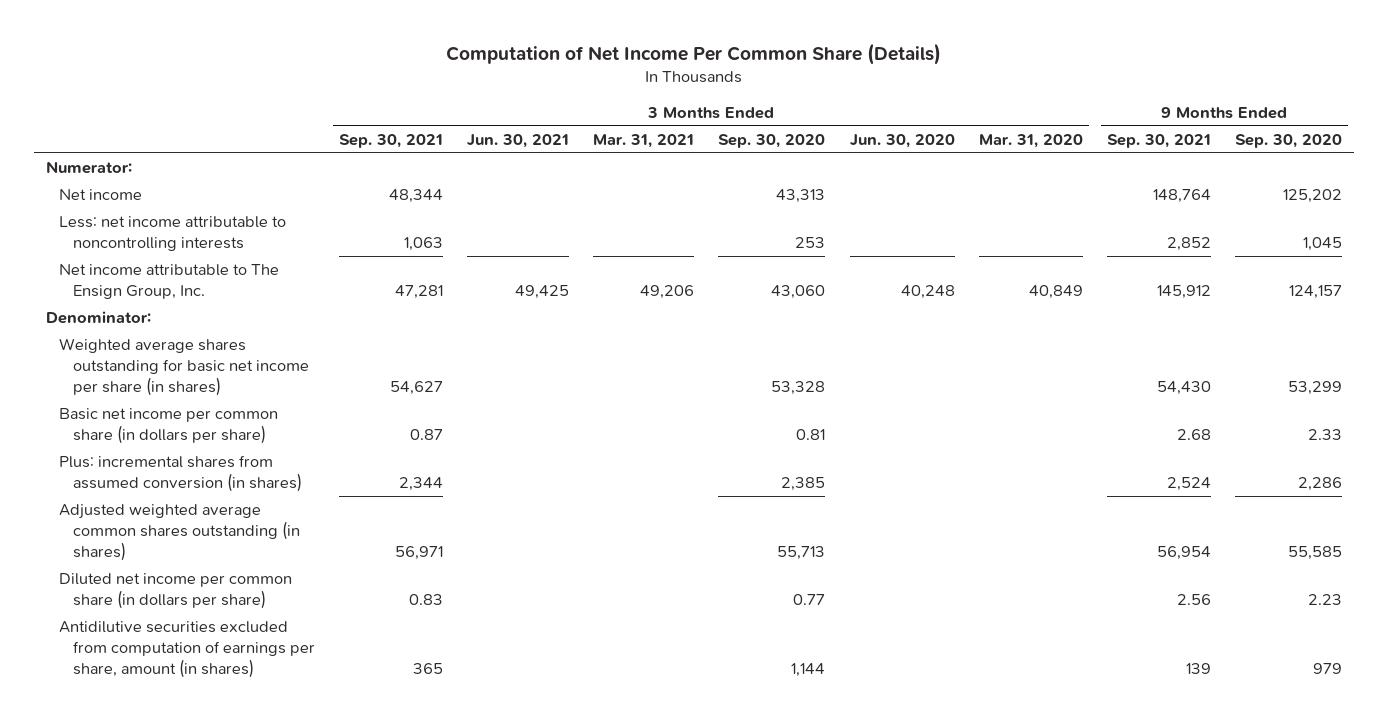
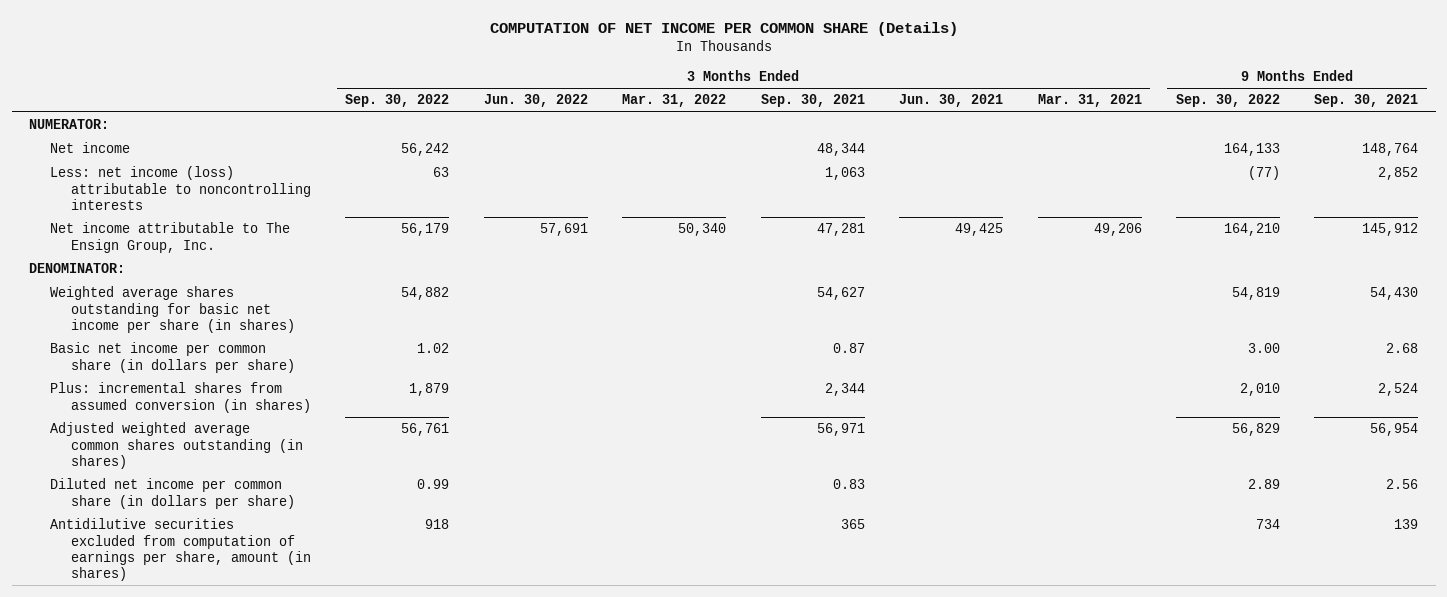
- Computation of Net Income Per Common Share (Details)
+ COMPUTATION OF NET INCOME PER COMMON SHARE (Details)
- | 3 Months Ended Sep. 30, 2021 | 3 Months Ended Jun. 30, 2021 | 3 Months Ended Mar. 31, 2021 | 3 Months Ended Sep. 30, 2020 | 3 Months Ended Jun. 30, 2020 | 3 Months Ended Mar. 31, 2020 | 9 Months Ended Sep. 30, 2021 | 9 Months Ended Sep. 30, 2020
+ | 3 Months Ended Sep. 30, 2022 | 3 Months Ended Jun. 30, 2022 | 3 Months Ended Mar. 31, 2022 | 3 Months Ended Sep. 30, 2021 | 3 Months Ended Jun. 30, 2021 | 3 Months Ended Mar. 31, 2021 | 9 Months Ended Sep. 30, 2022 | 9 Months Ended Sep. 30, 2021
- Numerator:
+ NUMERATOR:
- Less: net income attributable to noncontrolling interests | 1,063 | | | 253 | | | 2,852 | 1,045
+ Less: net income (loss) attributable to noncontrolling interests | 63 | | | 1,063 | | | (77) | 2,852
- Denominator:
+ DENOMINATOR:

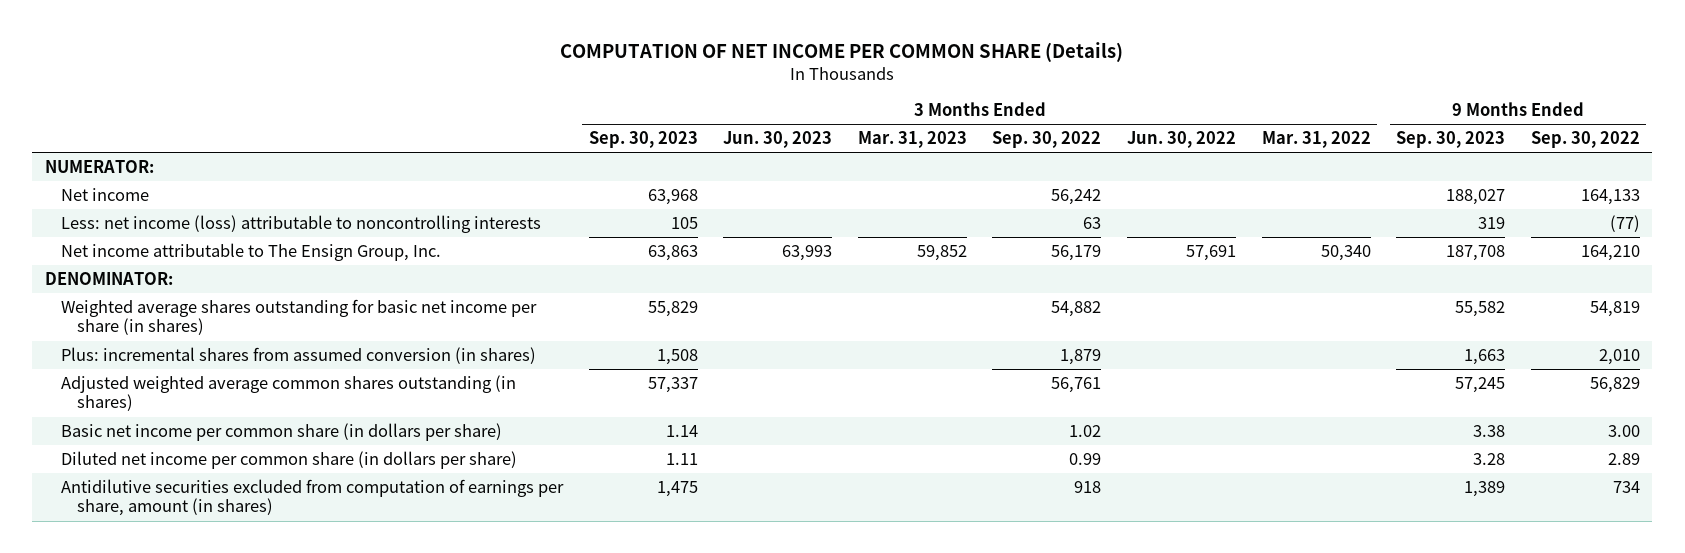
- | 3 Months Ended Sep. 30, 2022 | 3 Months Ended Jun. 30, 2022 | 3 Months Ended Mar. 31, 2022 | 3 Months Ended Sep. 30, 2021 | 3 Months Ended Jun. 30, 2021 | 3 Months Ended Mar. 31, 2021 | 9 Months Ended Sep. 30, 2022 | 9 Months Ended Sep. 30, 2021
+ | 3 Months Ended Sep. 30, 2023 | 3 Months Ended Jun. 30, 2023 | 3 Months Ended Mar. 31, 2023 | 3 Months Ended Sep. 30, 2022 | 3 Months Ended Jun. 30, 2022 | 3 Months Ended Mar. 31, 2022 | 9 Months Ended Sep. 30, 2023 | 9 Months Ended Sep. 30, 2022
moved down: Basic net income per common share (in dollars per share) | 1.14 | | | 1.02 | | | 3.38 | 3.00

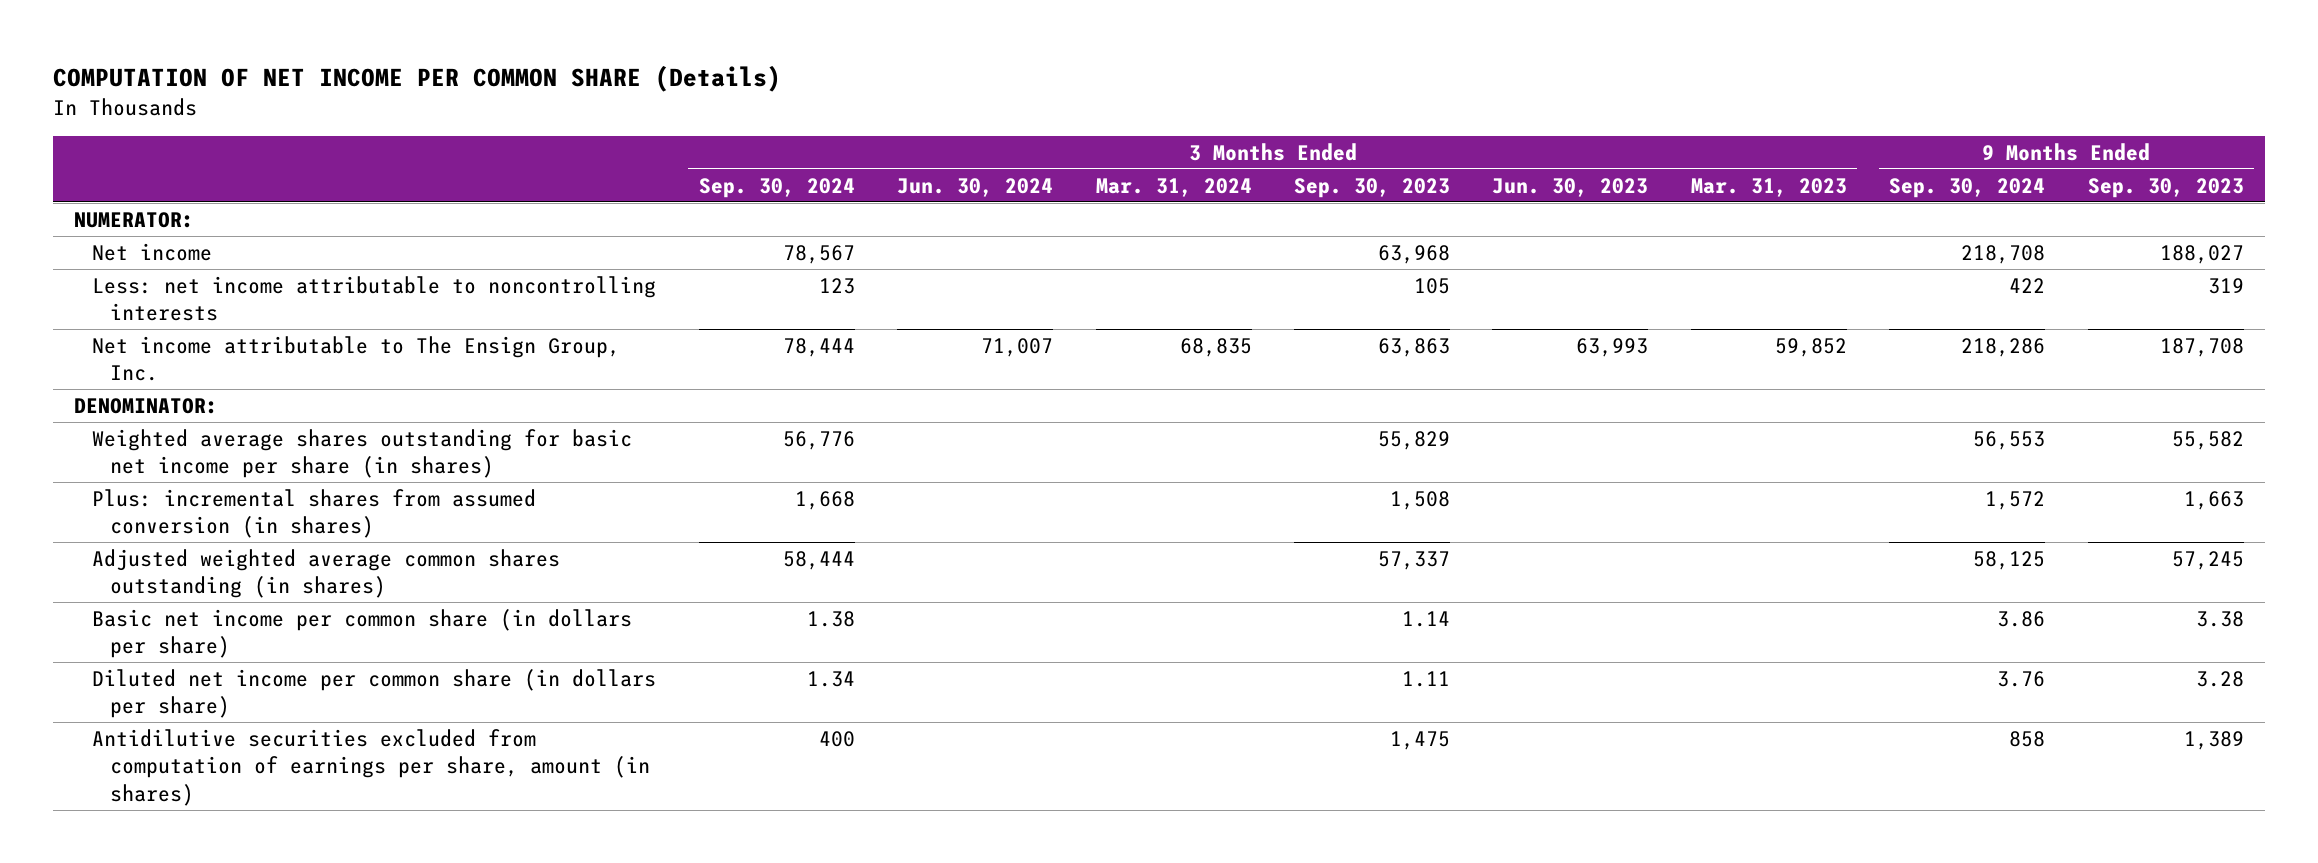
- | 3 Months Ended Sep. 30, 2023 | 3 Months Ended Jun. 30, 2023 | 3 Months Ended Mar. 31, 2023 | 3 Months Ended Sep. 30, 2022 | 3 Months Ended Jun. 30, 2022 | 3 Months Ended Mar. 31, 2022 | 9 Months Ended Sep. 30, 2023 | 9 Months Ended Sep. 30, 2022
+ | 3 Months Ended Sep. 30, 2024 | 3 Months Ended Jun. 30, 2024 | 3 Months Ended Mar. 31, 2024 | 3 Months Ended Sep. 30, 2023 | 3 Months Ended Jun. 30, 2023 | 3 Months Ended Mar. 31, 2023 | 9 Months Ended Sep. 30, 2024 | 9 Months Ended Sep. 30, 2023
- Less: net income (loss) attributable to noncontrolling interests | 105 | | | 63 | | | 319 | (77)
+ Less: net income attributable to noncontrolling interests | 123 | | | 105 | | | 422 | 319

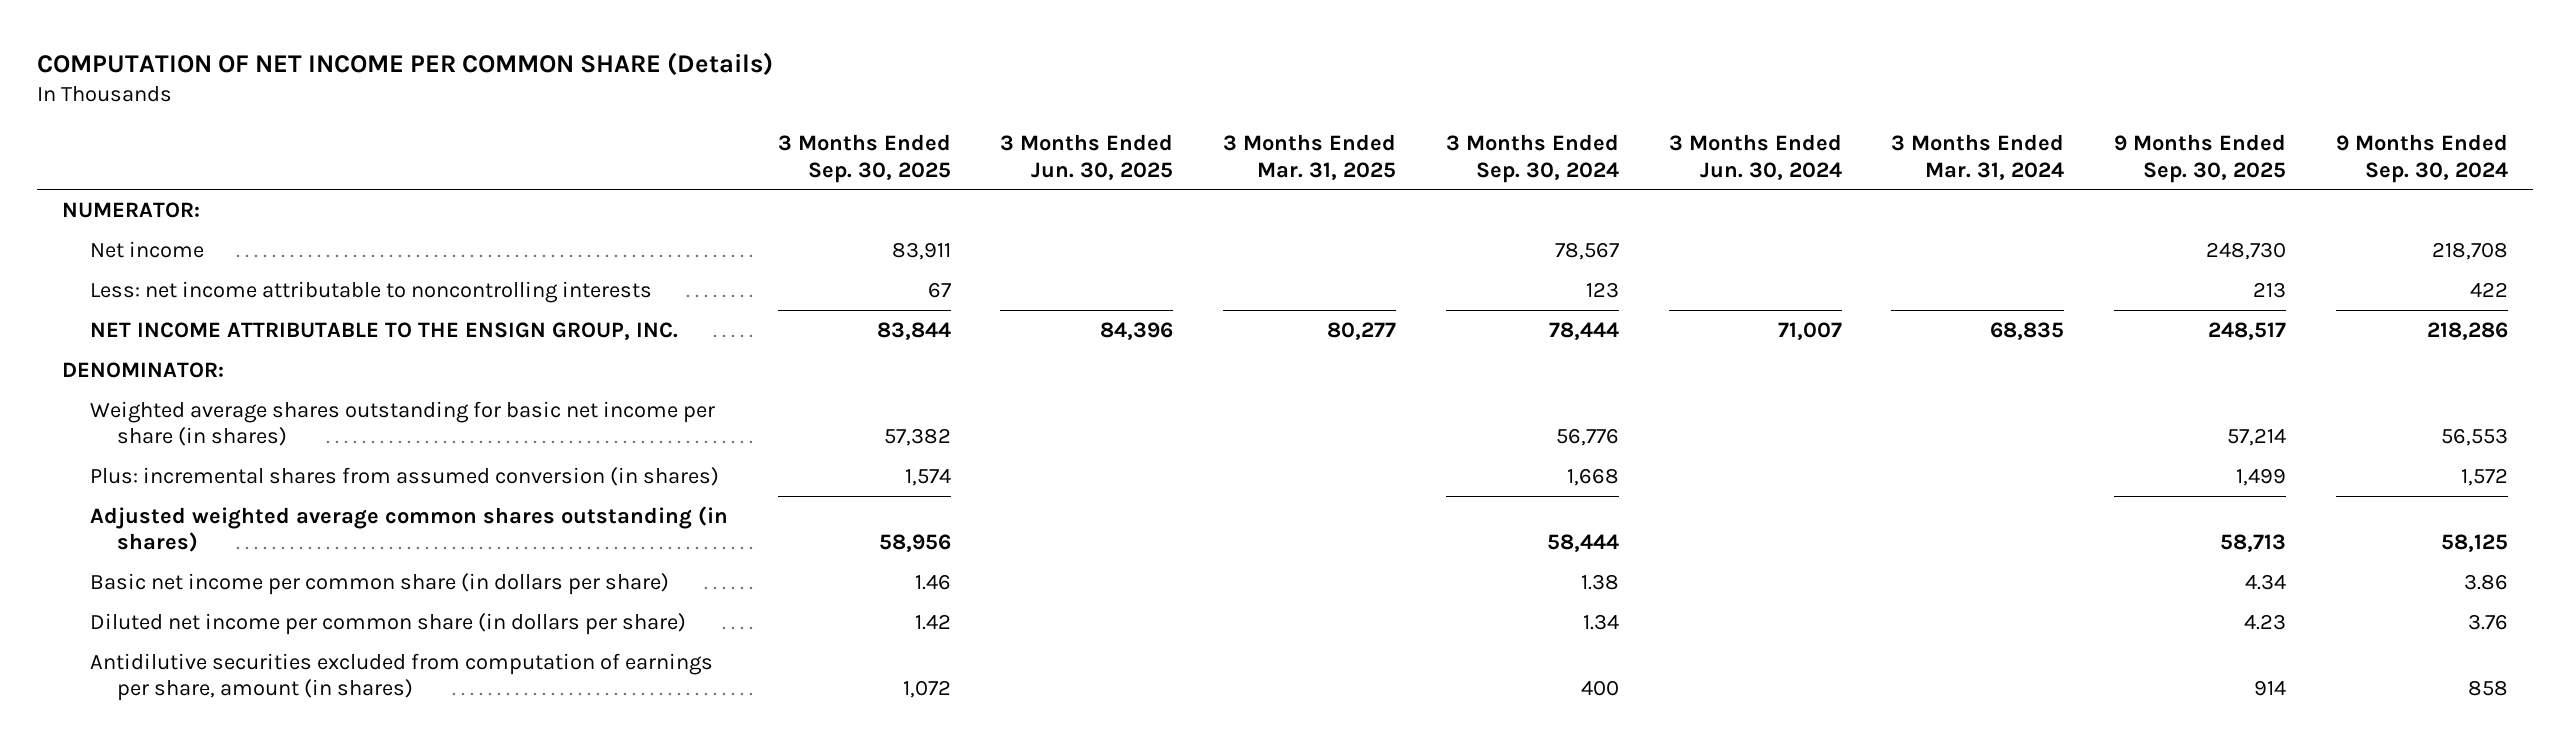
- | 3 Months Ended Sep. 30, 2024 | 3 Months Ended Jun. 30, 2024 | 3 Months Ended Mar. 31, 2024 | 3 Months Ended Sep. 30, 2023 | 3 Months Ended Jun. 30, 2023 | 3 Months Ended Mar. 31, 2023 | 9 Months Ended Sep. 30, 2024 | 9 Months Ended Sep. 30, 2023
+ | 3 Months Ended Sep. 30, 2025 | 3 Months Ended Jun. 30, 2025 | 3 Months Ended Mar. 31, 2025 | 3 Months Ended Sep. 30, 2024 | 3 Months Ended Jun. 30, 2024 | 3 Months Ended Mar. 31, 2024 | 9 Months Ended Sep. 30, 2025 | 9 Months Ended Sep. 30, 2024
- Net income attributable to The Ensign Group, Inc. | 78,444 | 71,007 | 68,835 | 63,863 | 63,993 | 59,852 | 218,286 | 187,708
+ NET INCOME ATTRIBUTABLE TO THE ENSIGN GROUP, INC. | 83,844 | 84,396 | 80,277 | 78,444 | 71,007 | 68,835 | 248,517 | 218,286

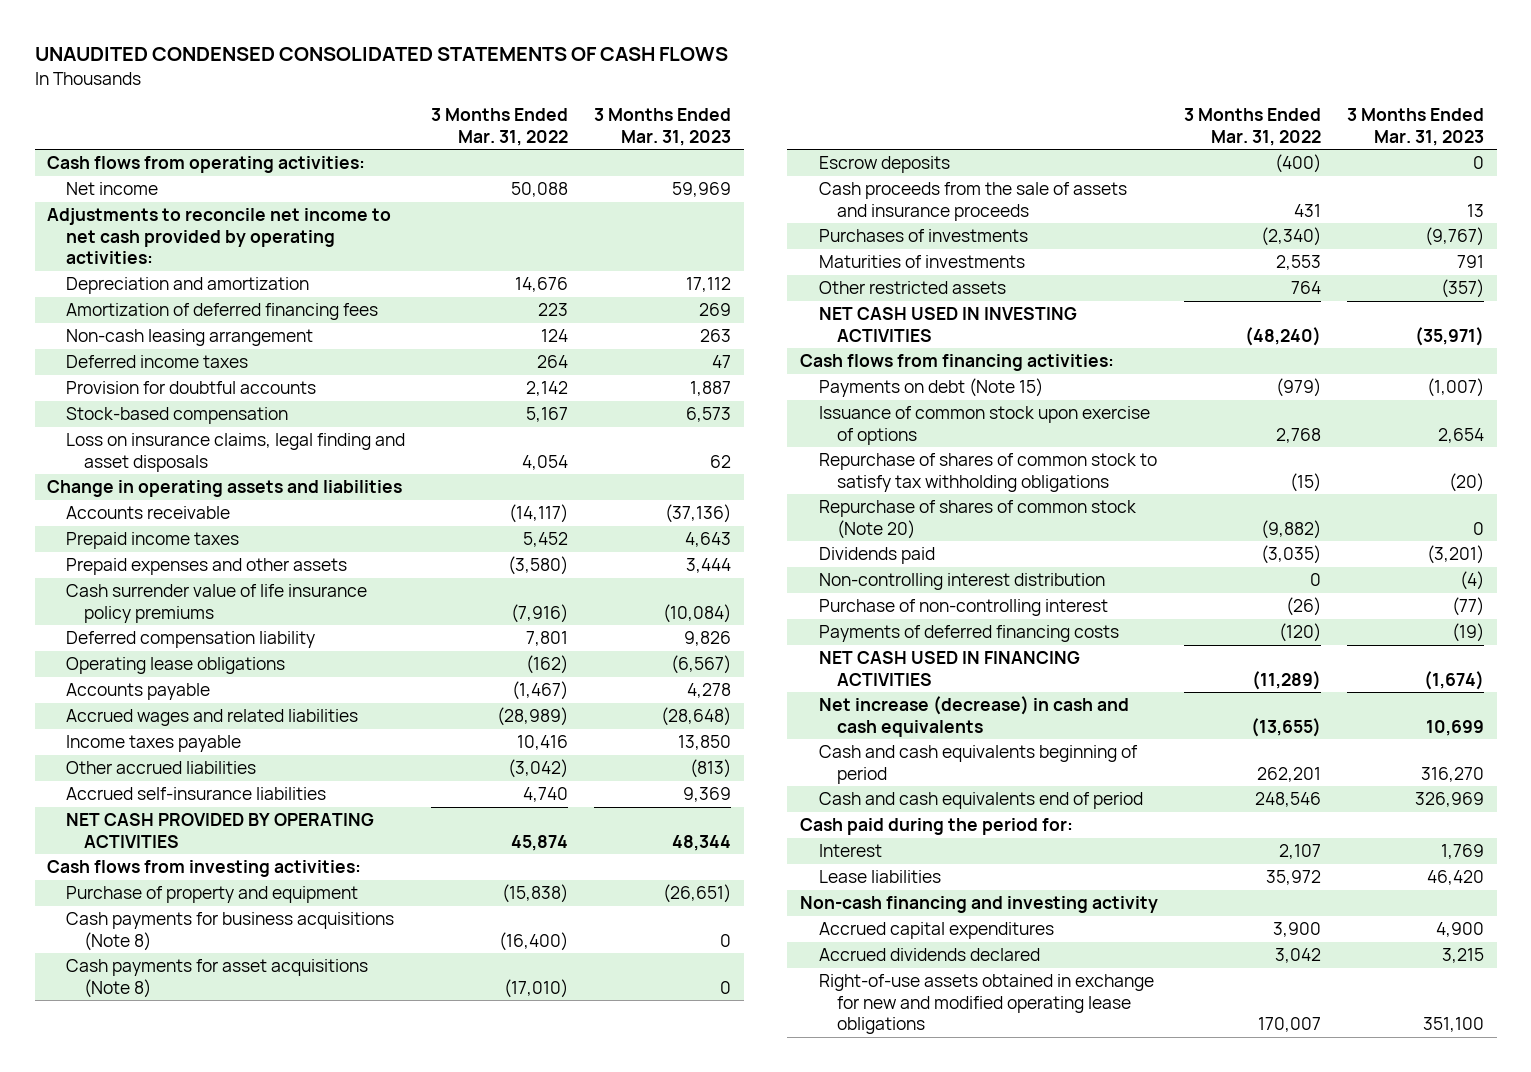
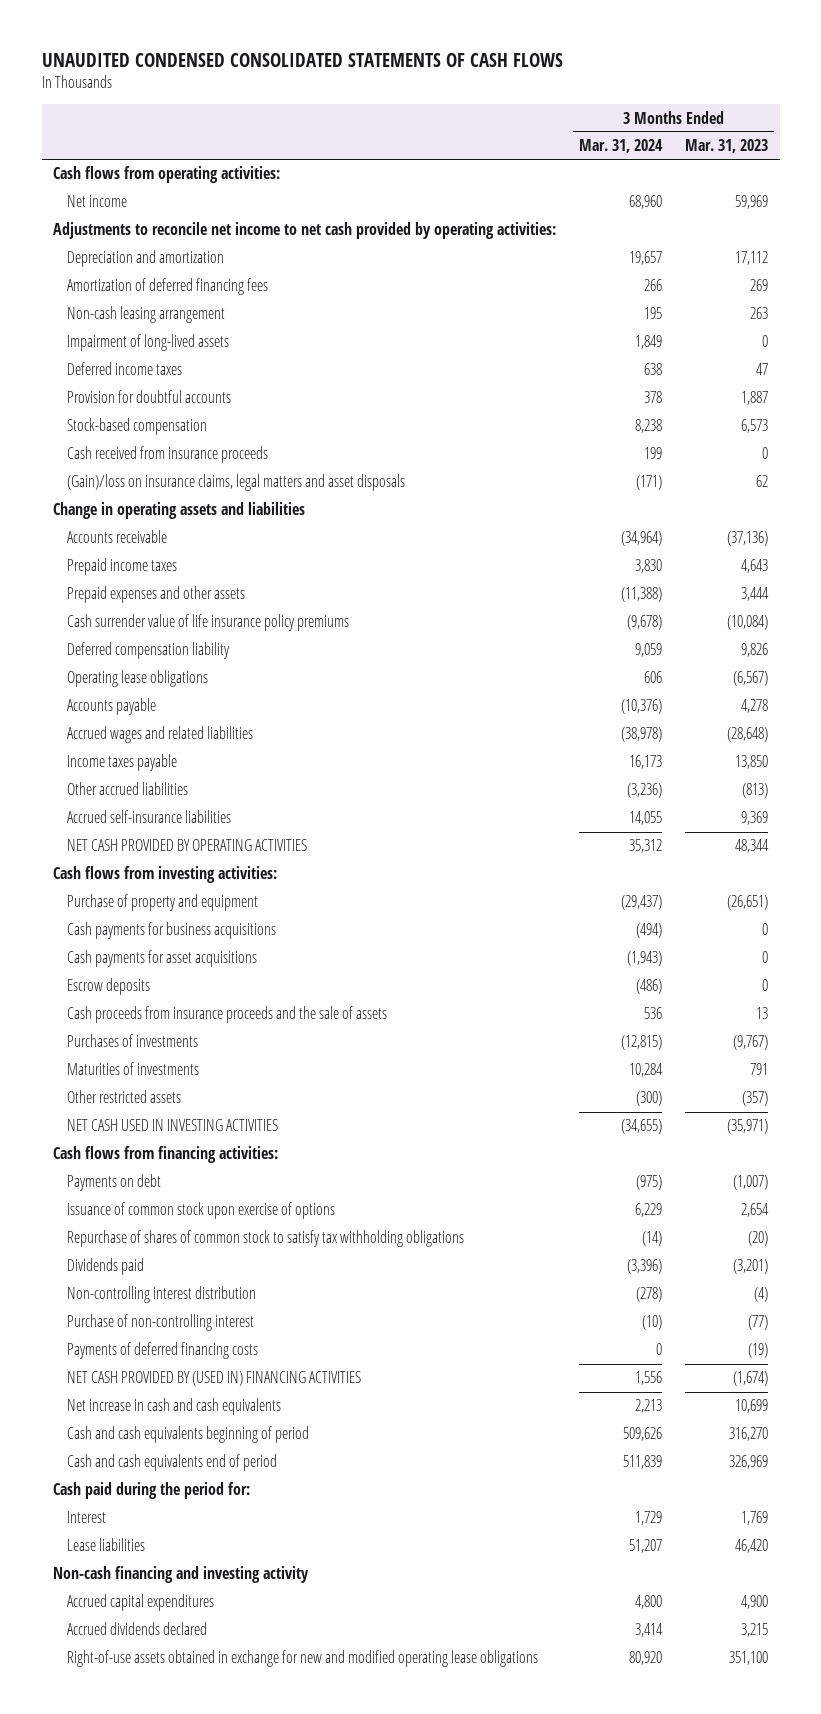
- | 3 Months Ended Mar. 31, 2022 | 3 Months Ended Mar. 31, 2023
+ | 3 Months Ended Mar. 31, 2024 | 3 Months Ended Mar. 31, 2023
+ Impairment of long-lived assets | 1,849 | 0
- Loss on insurance claims, legal finding and asset disposals | 4,054 | 62
+ Cash received from insurance proceeds | 199 | 0
+ (Gain)/loss on insurance claims, legal matters and asset disposals | (171) | 62
- Cash payments for business acquisitions (Note 8) | (16,400) | 0
- Cash payments for asset acquisitions (Note 8) | (17,010) | 0
+ Cash payments for business acquisitions | (494) | 0
+ Cash payments for asset acquisitions | (1,943) | 0
- Cash proceeds from the sale of assets and insurance proceeds | 431 | 13
+ Cash proceeds from insurance proceeds and the sale of assets | 536 | 13
- Payments on debt (Note 15) | (979) | (1,007)
+ Payments on debt | (975) | (1,007)
- Repurchase of shares of common stock (Note 20) | (9,882) | 0
- NET CASH USED IN FINANCING ACTIVITIES | (11,289) | (1,674)
- Net increase (decrease) in cash and cash equivalents | (13,655) | 10,699
+ NET CASH PROVIDED BY (USED IN) FINANCING ACTIVITIES | 1,556 | (1,674)
+ Net increase in cash and cash equivalents | 2,213 | 10,699

